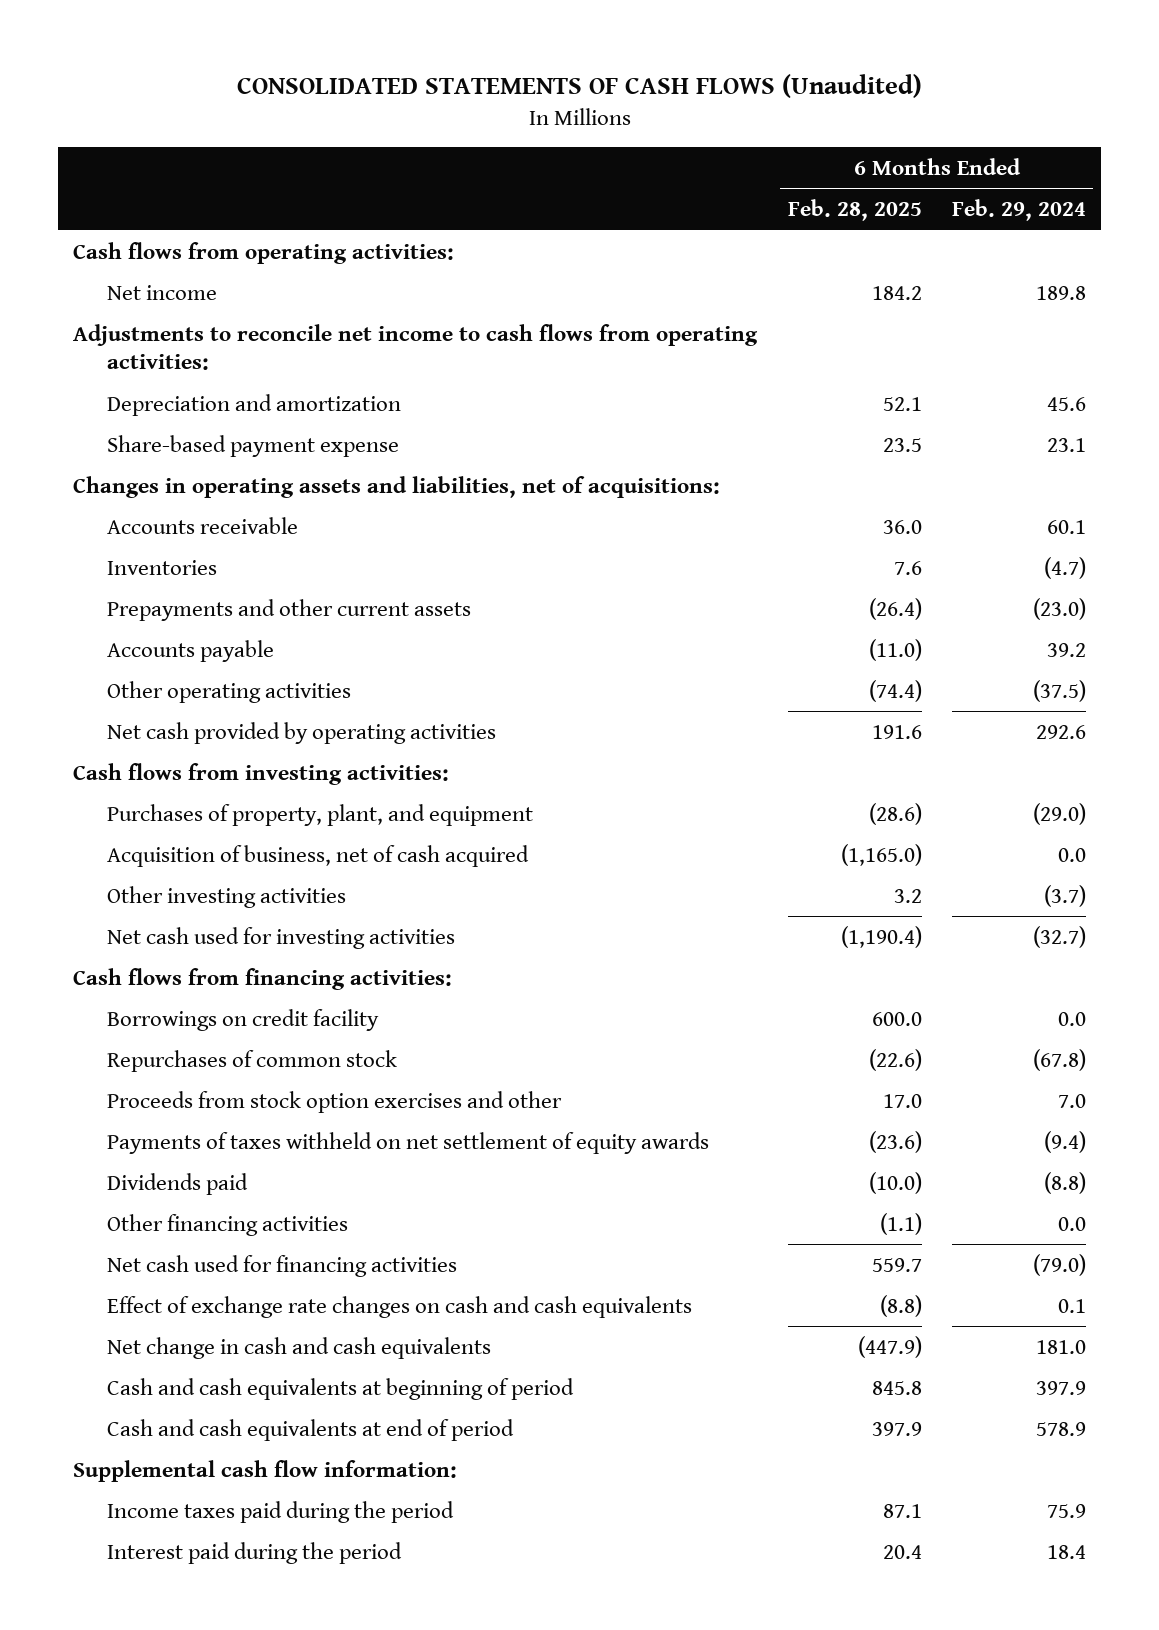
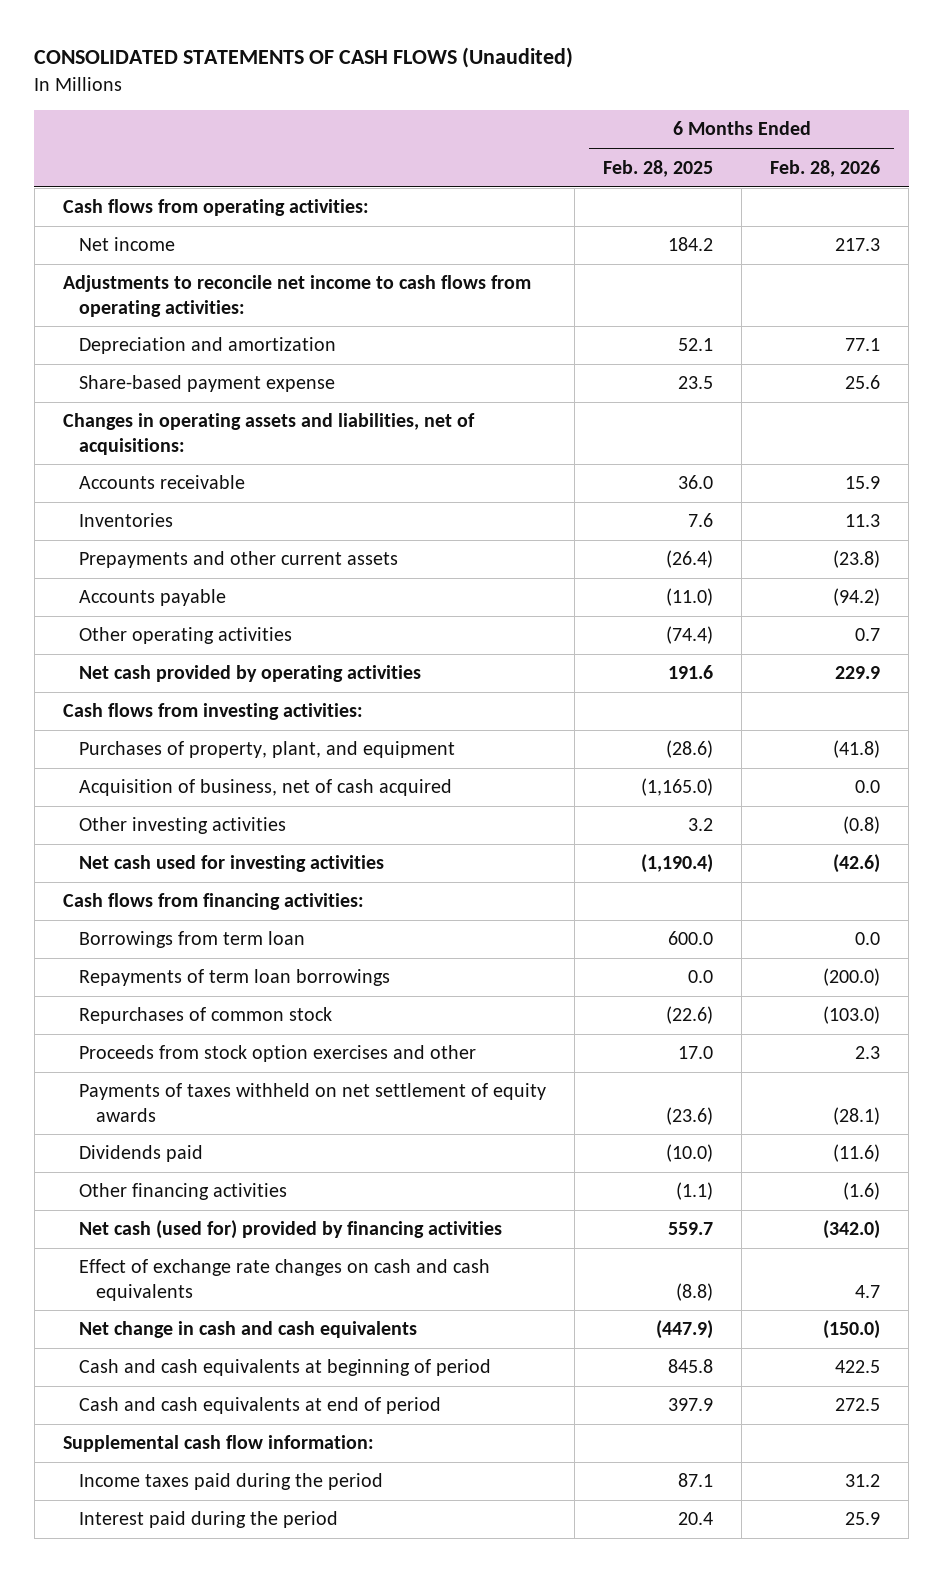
- | 6 Months Ended Feb. 28, 2025 | 6 Months Ended Feb. 29, 2024
+ | 6 Months Ended Feb. 28, 2025 | 6 Months Ended Feb. 28, 2026
- Borrowings on credit facility | 600.0 | 0.0
+ Borrowings from term loan | 600.0 | 0.0
+ Repayments of term loan borrowings | 0.0 | (200.0)
- Net cash used for financing activities | 559.7 | (79.0)
+ Net cash (used for) provided by financing activities | 559.7 | (342.0)

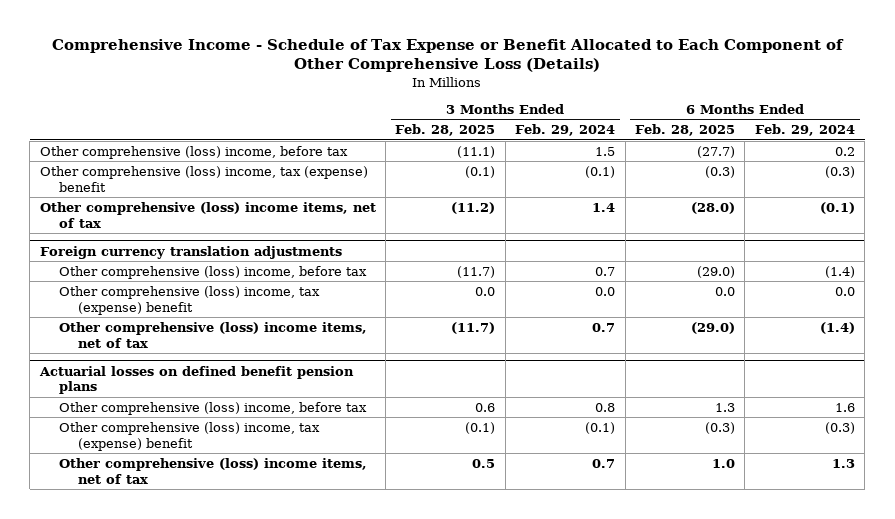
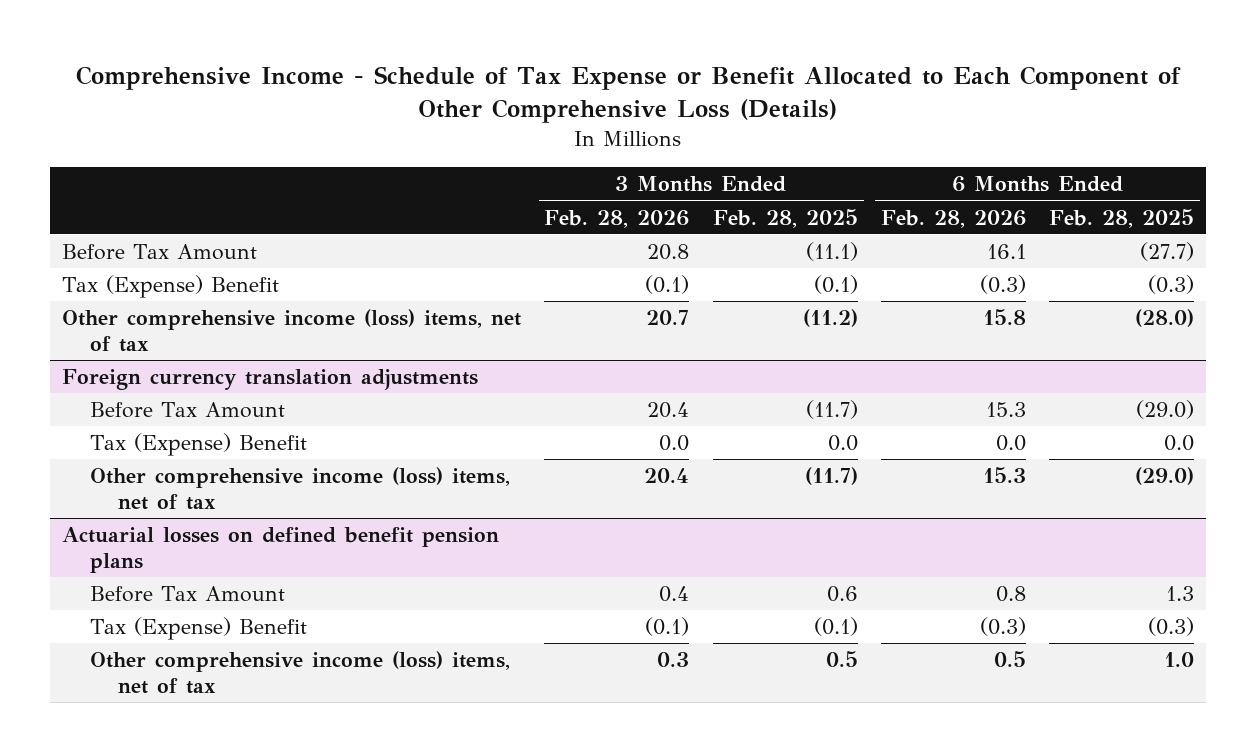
- | 3 Months Ended Feb. 28, 2025 | 3 Months Ended Feb. 29, 2024 | 6 Months Ended Feb. 28, 2025 | 6 Months Ended Feb. 29, 2024
+ | 3 Months Ended Feb. 28, 2026 | 3 Months Ended Feb. 28, 2025 | 6 Months Ended Feb. 28, 2026 | 6 Months Ended Feb. 28, 2025
- Other comprehensive (loss) income, before tax | (11.1) | 1.5 | (27.7) | 0.2
- Other comprehensive (loss) income, tax (expense) benefit | (0.1) | (0.1) | (0.3) | (0.3)
- Other comprehensive (loss) income items, net of tax | (11.2) | 1.4 | (28.0) | (0.1)
+ Before Tax Amount | 20.8 | (11.1) | 16.1 | (27.7)
+ Tax (Expense) Benefit | (0.1) | (0.1) | (0.3) | (0.3)
+ Other comprehensive income (loss) items, net of tax | 20.7 | (11.2) | 15.8 | (28.0)
@ Foreign currency translation adjustments
- Other comprehensive (loss) income, before tax | (11.7) | 0.7 | (29.0) | (1.4)
- Other comprehensive (loss) income, tax (expense) benefit | 0.0 | 0.0 | 0.0 | 0.0
- Other comprehensive (loss) income items, net of tax | (11.7) | 0.7 | (29.0) | (1.4)
+ Before Tax Amount | 20.4 | (11.7) | 15.3 | (29.0)
+ Tax (Expense) Benefit | 0.0 | 0.0 | 0.0 | 0.0
+ Other comprehensive income (loss) items, net of tax | 20.4 | (11.7) | 15.3 | (29.0)
@ Actuarial losses on defined benefit pension plans
- Other comprehensive (loss) income, before tax | 0.6 | 0.8 | 1.3 | 1.6
- Other comprehensive (loss) income, tax (expense) benefit | (0.1) | (0.1) | (0.3) | (0.3)
- Other comprehensive (loss) income items, net of tax | 0.5 | 0.7 | 1.0 | 1.3
+ Before Tax Amount | 0.4 | 0.6 | 0.8 | 1.3
+ Tax (Expense) Benefit | (0.1) | (0.1) | (0.3) | (0.3)
+ Other comprehensive income (loss) items, net of tax | 0.3 | 0.5 | 0.5 | 1.0

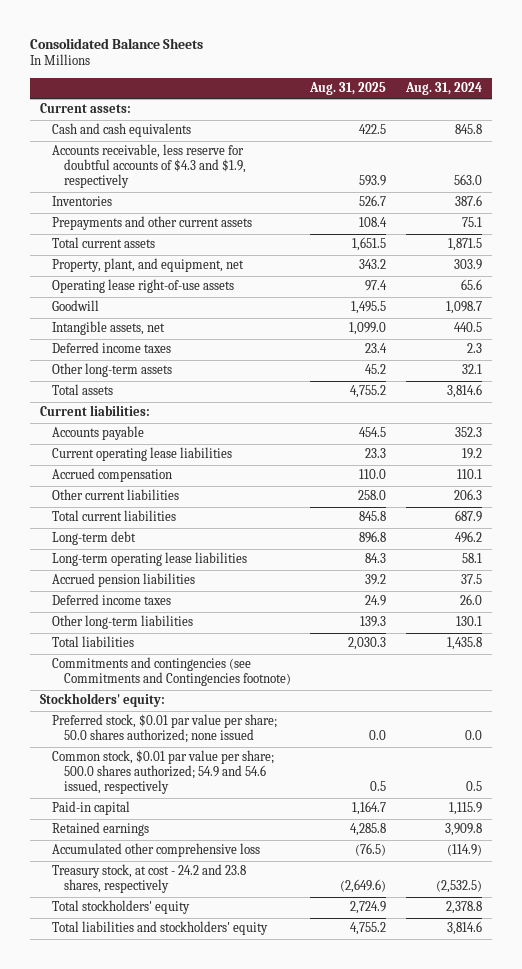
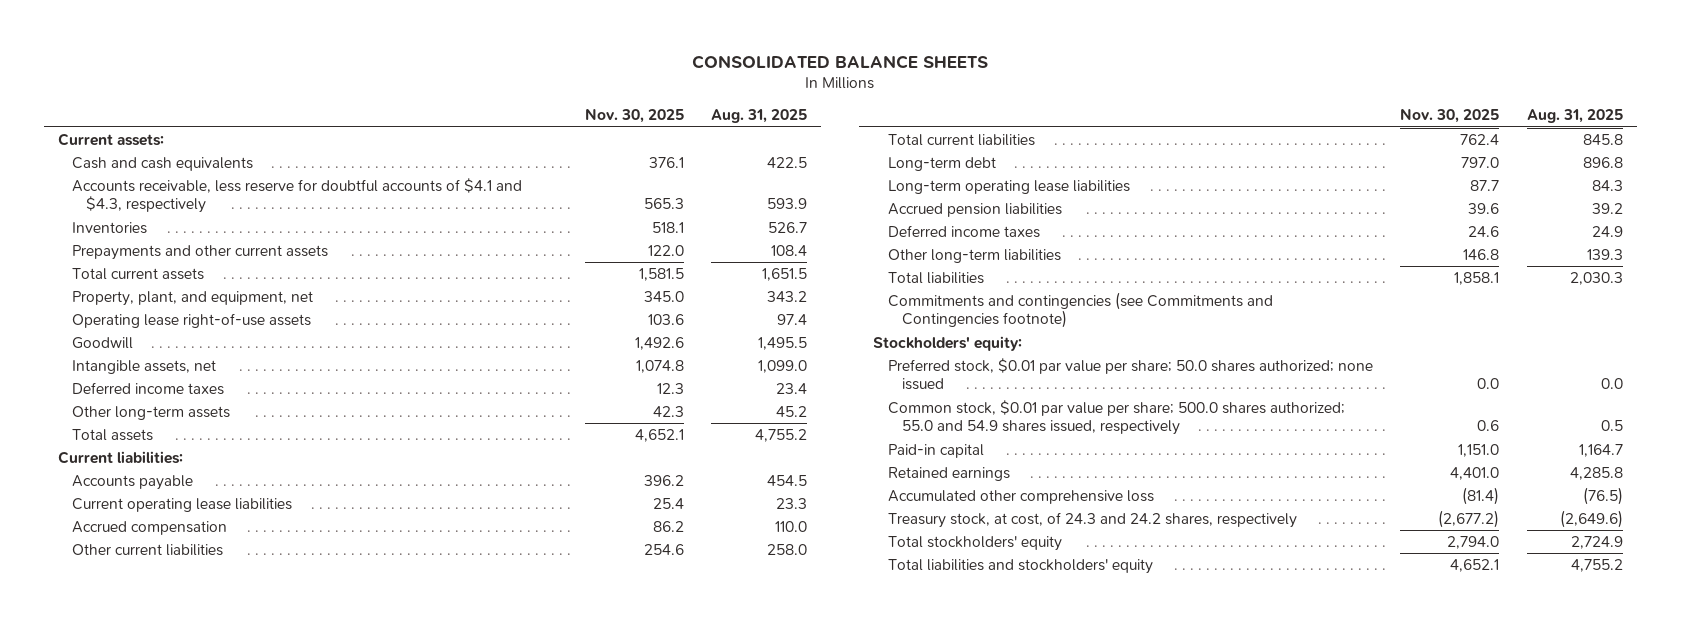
- Consolidated Balance Sheets
+ CONSOLIDATED BALANCE SHEETS
- | Aug. 31, 2025 | Aug. 31, 2024
+ | Nov. 30, 2025 | Aug. 31, 2025
- Accounts receivable, less reserve for doubtful accounts of $4.3 and $1.9, respectively | 593.9 | 563.0
+ Accounts receivable, less reserve for doubtful accounts of $4.1 and $4.3, respectively | 565.3 | 593.9
- Common stock, $0.01 par value per share; 500.0 shares authorized; 54.9 and 54.6 issued, respectively | 0.5 | 0.5
+ Common stock, $0.01 par value per share; 500.0 shares authorized; 55.0 and 54.9 shares issued, respectively | 0.6 | 0.5
- Treasury stock, at cost - 24.2 and 23.8 shares, respectively | (2,649.6) | (2,532.5)
+ Treasury stock, at cost, of 24.3 and 24.2 shares, respectively | (2,677.2) | (2,649.6)

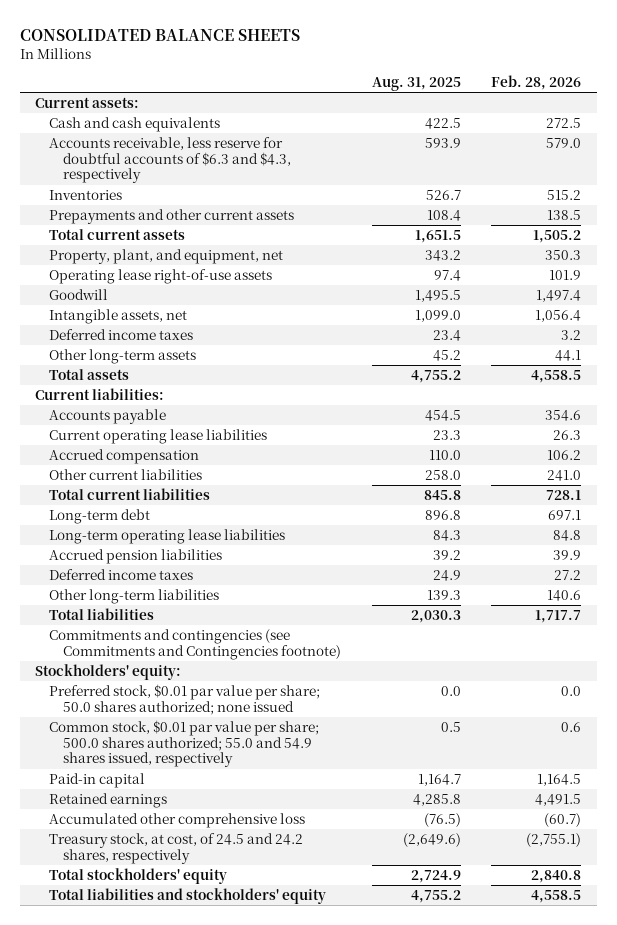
- | Nov. 30, 2025 | Aug. 31, 2025
+ | Aug. 31, 2025 | Feb. 28, 2026
- Accounts receivable, less reserve for doubtful accounts of $4.1 and $4.3, respectively | 565.3 | 593.9
+ Accounts receivable, less reserve for doubtful accounts of $6.3 and $4.3, respectively | 593.9 | 579.0
- Treasury stock, at cost, of 24.3 and 24.2 shares, respectively | (2,677.2) | (2,649.6)
+ Treasury stock, at cost, of 24.5 and 24.2 shares, respectively | (2,649.6) | (2,755.1)

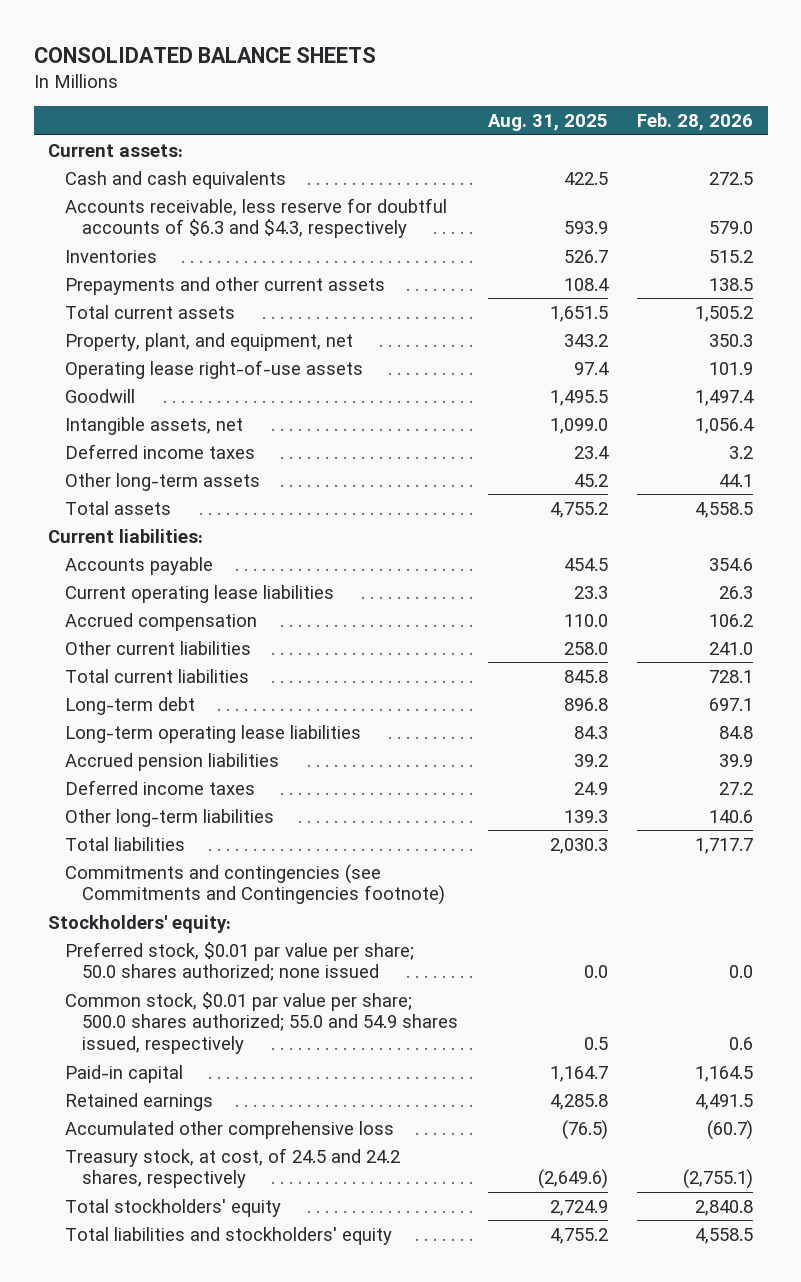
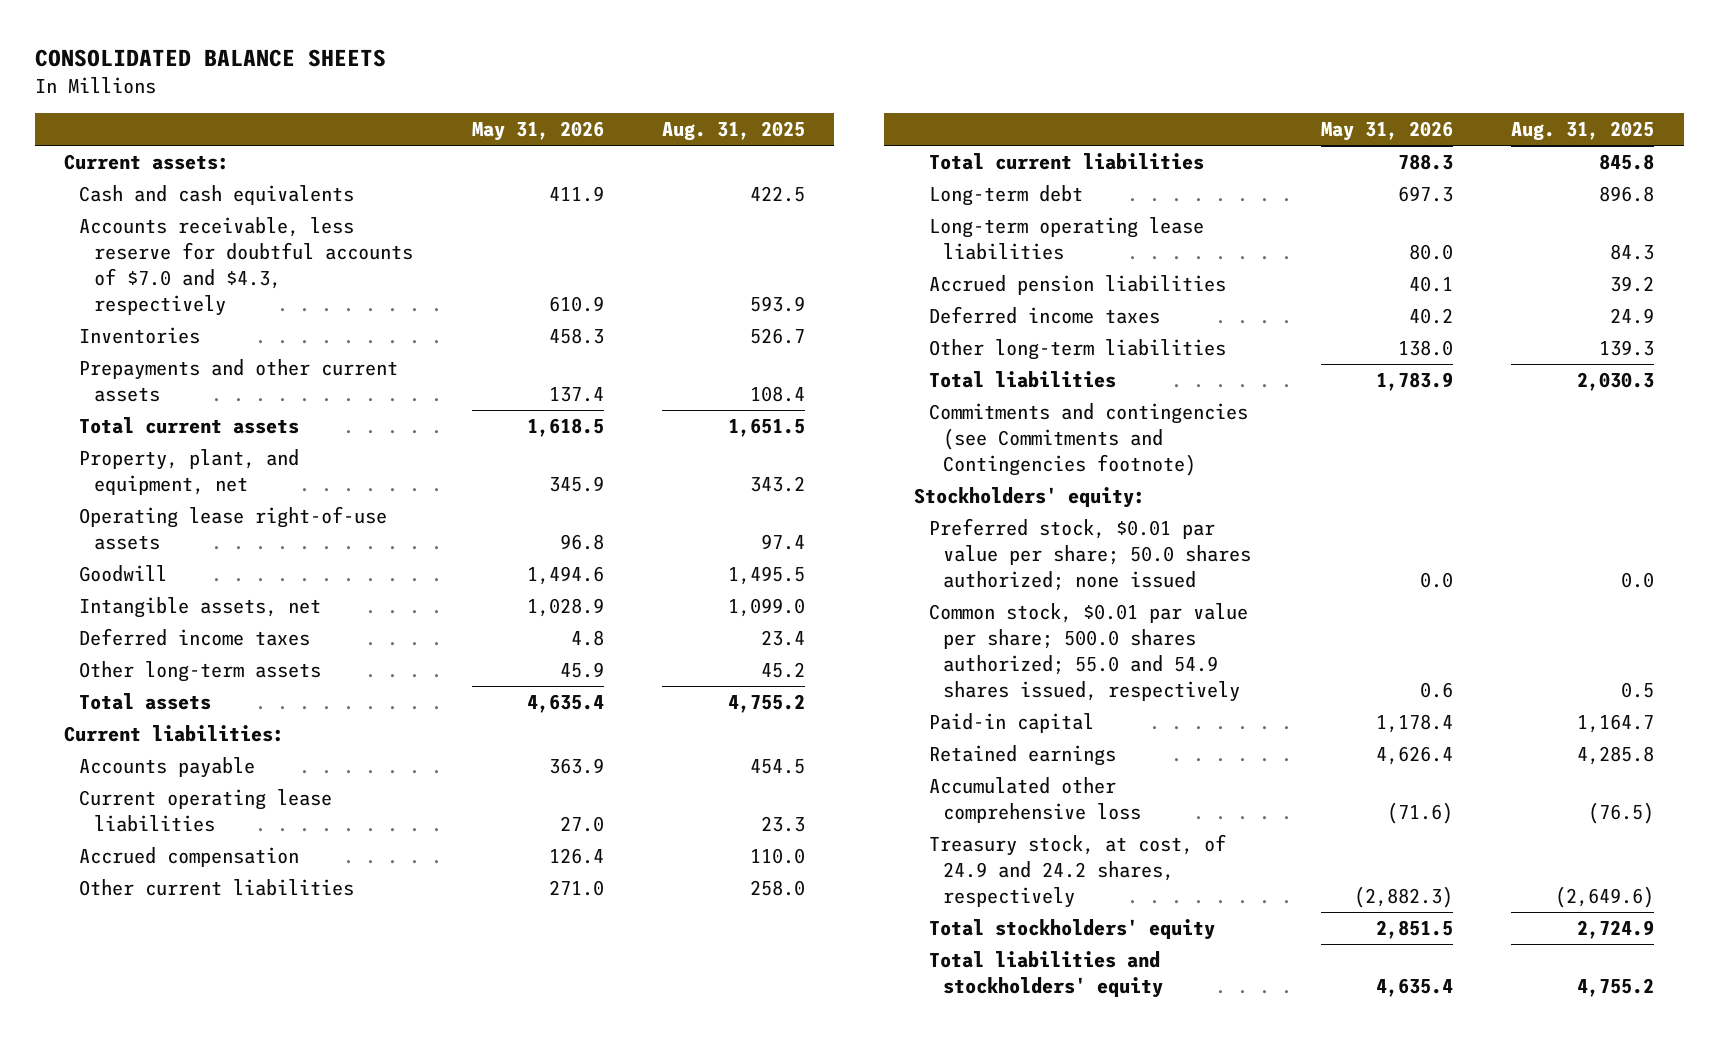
- | Aug. 31, 2025 | Feb. 28, 2026
+ | May 31, 2026 | Aug. 31, 2025
- Accounts receivable, less reserve for doubtful accounts of $6.3 and $4.3, respectively | 593.9 | 579.0
+ Accounts receivable, less reserve for doubtful accounts of $7.0 and $4.3, respectively | 610.9 | 593.9
- Treasury stock, at cost, of 24.5 and 24.2 shares, respectively | (2,649.6) | (2,755.1)
+ Treasury stock, at cost, of 24.9 and 24.2 shares, respectively | (2,882.3) | (2,649.6)

